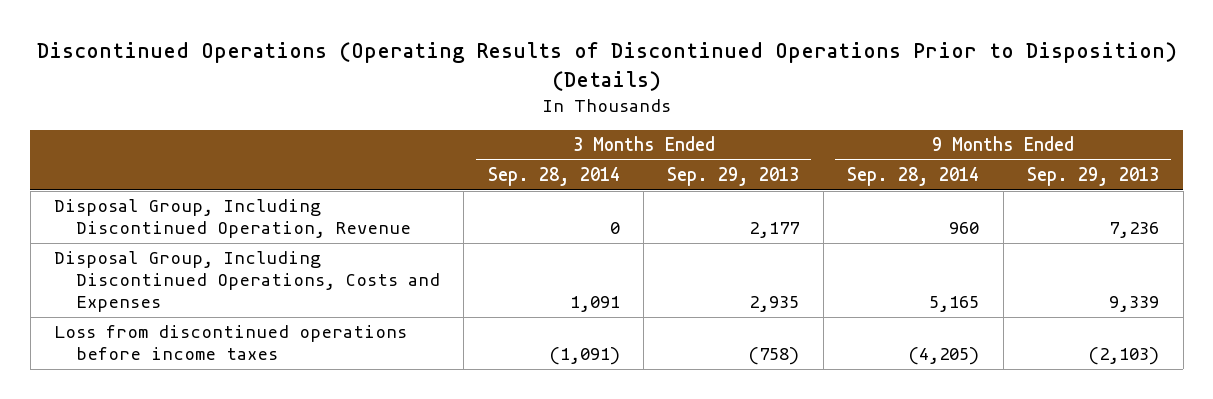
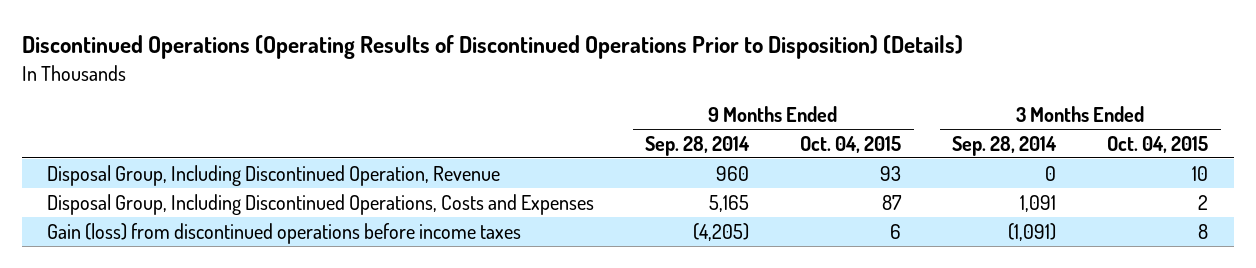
- | 3 Months Ended Sep. 28, 2014 | 3 Months Ended Sep. 29, 2013 | 9 Months Ended Sep. 28, 2014 | 9 Months Ended Sep. 29, 2013
+ | 9 Months Ended Sep. 28, 2014 | 9 Months Ended Oct. 04, 2015 | 3 Months Ended Sep. 28, 2014 | 3 Months Ended Oct. 04, 2015
- Loss from discontinued operations before income taxes | (1,091) | (758) | (4,205) | (2,103)
+ Gain (loss) from discontinued operations before income taxes | (4,205) | 6 | (1,091) | 8

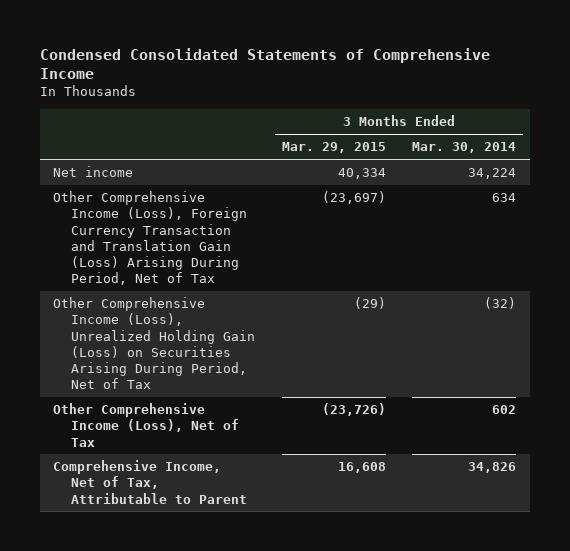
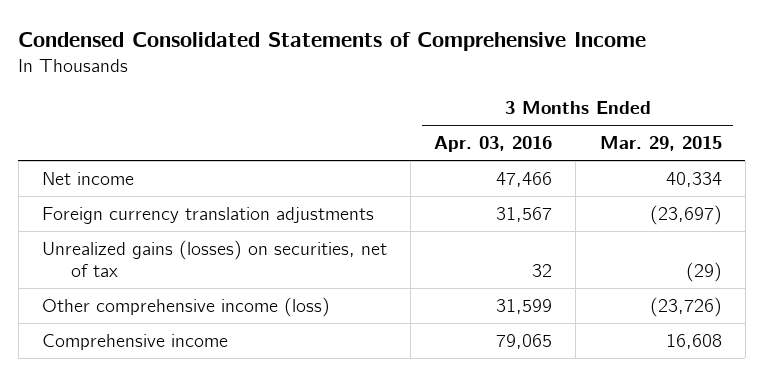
- | 3 Months Ended Mar. 29, 2015 | 3 Months Ended Mar. 30, 2014
+ | 3 Months Ended Apr. 03, 2016 | 3 Months Ended Mar. 29, 2015
- Other Comprehensive Income (Loss), Foreign Currency Transaction and Translation Gain (Loss) Arising During Period, Net of Tax | (23,697) | 634
- Other Comprehensive Income (Loss), Unrealized Holding Gain (Loss) on Securities Arising During Period, Net of Tax | (29) | (32)
- Other Comprehensive Income (Loss), Net of Tax | (23,726) | 602
- Comprehensive Income, Net of Tax, Attributable to Parent | 16,608 | 34,826
+ Foreign currency translation adjustments | 31,567 | (23,697)
+ Unrealized gains (losses) on securities, net of tax | 32 | (29)
+ Other comprehensive income (loss) | 31,599 | (23,726)
+ Comprehensive income | 79,065 | 16,608

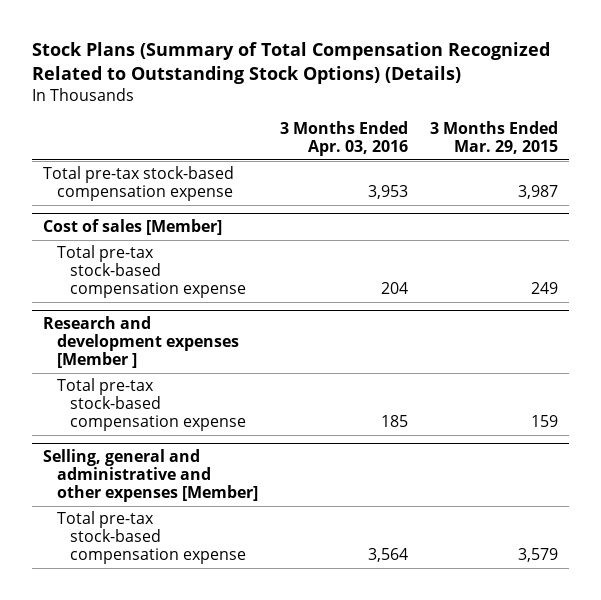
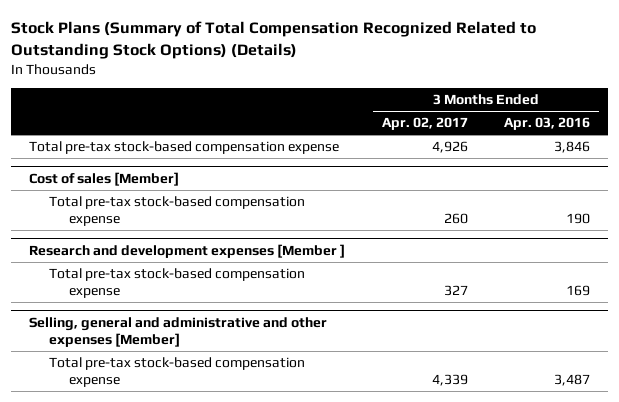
- | 3 Months Ended Apr. 03, 2016 | 3 Months Ended Mar. 29, 2015
+ | 3 Months Ended Apr. 02, 2017 | 3 Months Ended Apr. 03, 2016
- Total pre-tax stock-based compensation expense | 3,953 | 3,987
+ Total pre-tax stock-based compensation expense | 4,926 | 3,846
@ Cost of sales [Member]
- Total pre-tax stock-based compensation expense | 204 | 249
+ Total pre-tax stock-based compensation expense | 260 | 190
@ Research and development expenses [Member ]
- Total pre-tax stock-based compensation expense | 185 | 159
+ Total pre-tax stock-based compensation expense | 327 | 169
@ Selling, general and administrative and other expenses [Member]
- Total pre-tax stock-based compensation expense | 3,564 | 3,579
+ Total pre-tax stock-based compensation expense | 4,339 | 3,487

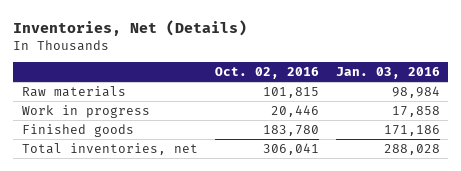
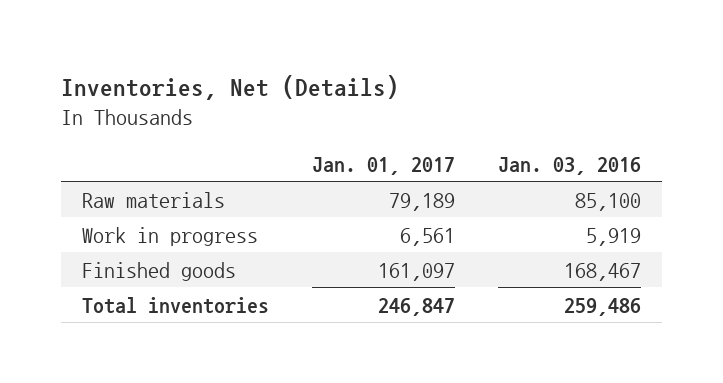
- | Oct. 02, 2016 | Jan. 03, 2016
+ | Jan. 01, 2017 | Jan. 03, 2016
- Raw materials | 101,815 | 98,984
- Work in progress | 20,446 | 17,858
- Finished goods | 183,780 | 171,186
- Total inventories, net | 306,041 | 288,028
+ Raw materials | 79,189 | 85,100
+ Work in progress | 6,561 | 5,919
+ Finished goods | 161,097 | 168,467
+ Total inventories | 246,847 | 259,486

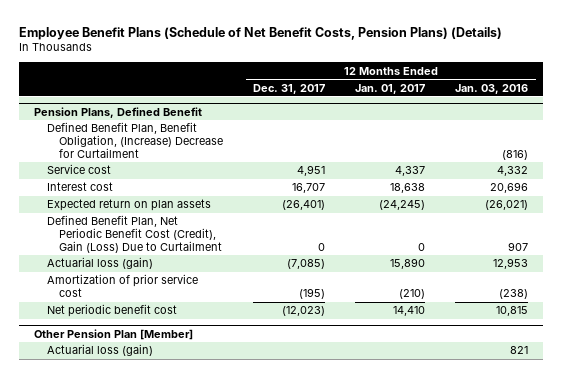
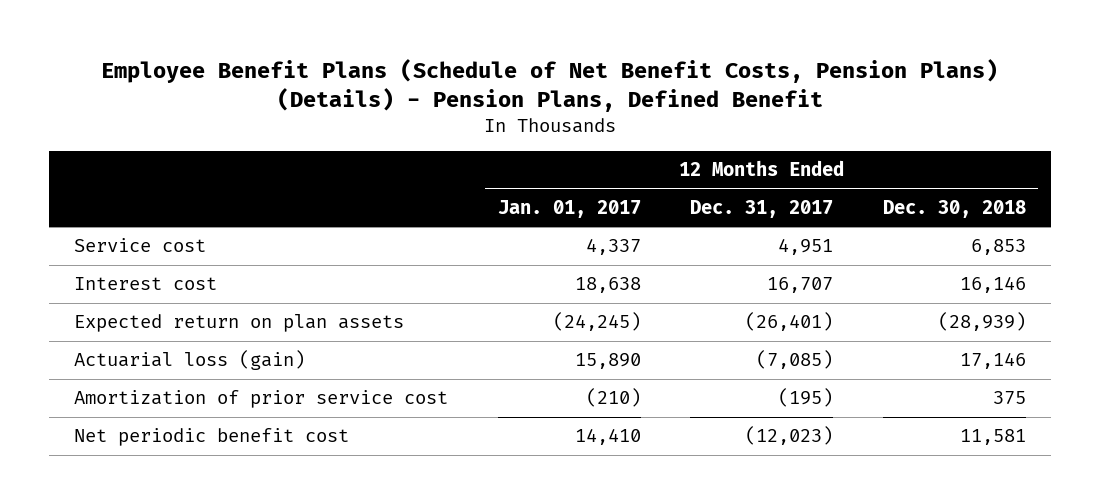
- Employee Benefit Plans (Schedule of Net Benefit Costs, Pension Plans) (Details)
+ Employee Benefit Plans (Schedule of Net Benefit Costs, Pension Plans) (Details) - Pension Plans, Defined Benefit
- | 12 Months Ended Dec. 31, 2017 | 12 Months Ended Jan. 01, 2017 | 12 Months Ended Jan. 03, 2016
+ | 12 Months Ended Jan. 01, 2017 | 12 Months Ended Dec. 31, 2017 | 12 Months Ended Dec. 30, 2018
- Pension Plans, Defined Benefit
- Defined Benefit Plan, Benefit Obligation, (Increase) Decrease for Curtailment | | | (816)
- Defined Benefit Plan, Net Periodic Benefit Cost (Credit), Gain (Loss) Due to Curtailment | 0 | 0 | 907
- Other Pension Plan [Member]
- Actuarial loss (gain) | | | 821

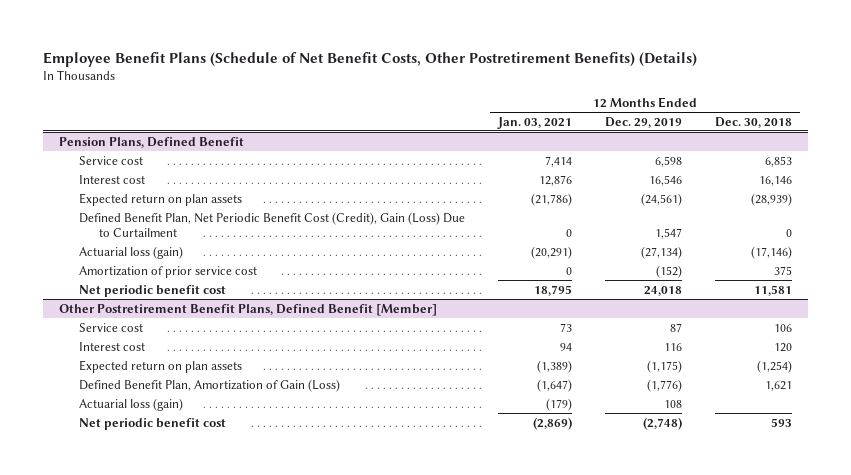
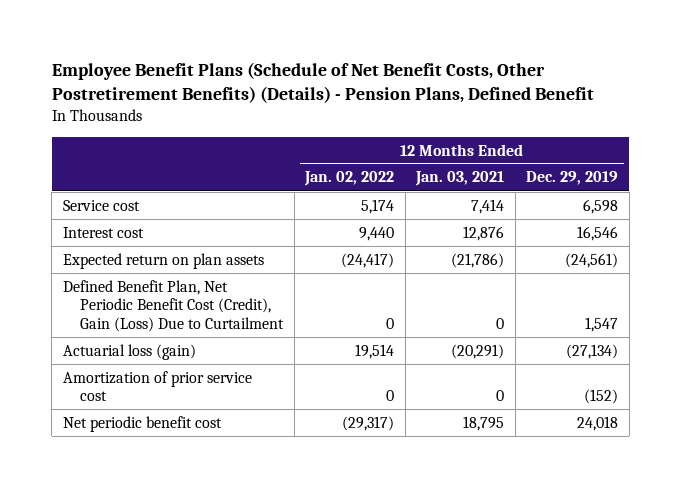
- Employee Benefit Plans (Schedule of Net Benefit Costs, Other Postretirement Benefits) (Details)
+ Employee Benefit Plans (Schedule of Net Benefit Costs, Other Postretirement Benefits) (Details) - Pension Plans, Defined Benefit
- | 12 Months Ended Jan. 03, 2021 | 12 Months Ended Dec. 29, 2019 | 12 Months Ended Dec. 30, 2018
+ | 12 Months Ended Jan. 02, 2022 | 12 Months Ended Jan. 03, 2021 | 12 Months Ended Dec. 29, 2019
- Pension Plans, Defined Benefit
- Other Postretirement Benefit Plans, Defined Benefit [Member]
- Service cost | 73 | 87 | 106
- Interest cost | 94 | 116 | 120
- Expected return on plan assets | (1,389) | (1,175) | (1,254)
- Defined Benefit Plan, Amortization of Gain (Loss) | (1,647) | (1,776) | 1,621
- Actuarial loss (gain) | (179) | 108 |
- Net periodic benefit cost | (2,869) | (2,748) | 593

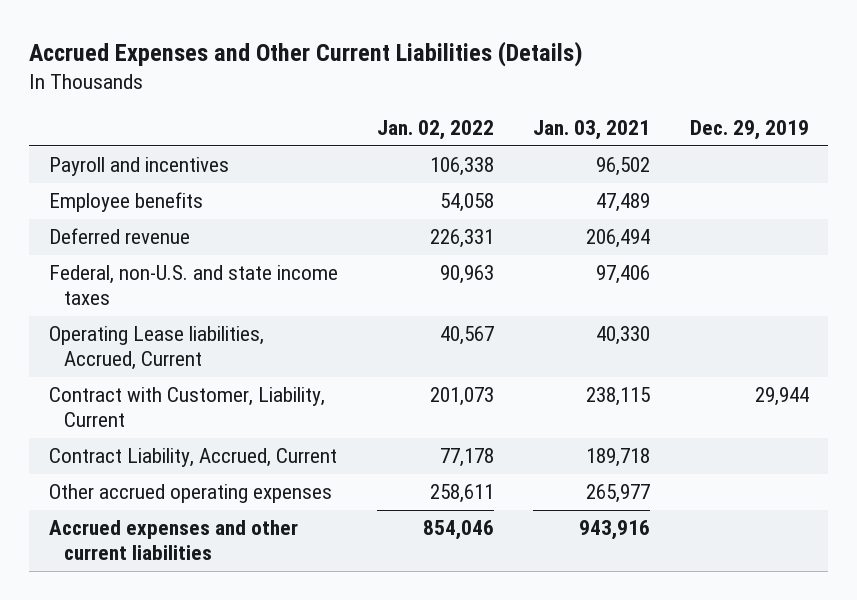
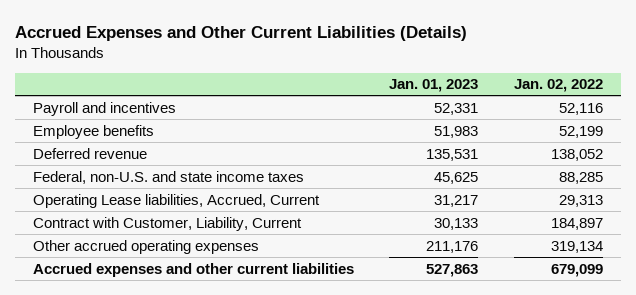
- | Jan. 02, 2022 | Jan. 03, 2021 | Dec. 29, 2019
+ | Jan. 01, 2023 | Jan. 02, 2022
- Payroll and incentives | 106,338 | 96,502 |
- Employee benefits | 54,058 | 47,489 |
- Deferred revenue | 226,331 | 206,494 |
- Federal, non-U.S. and state income taxes | 90,963 | 97,406 |
- Operating Lease liabilities, Accrued, Current | 40,567 | 40,330 |
- Contract with Customer, Liability, Current | 201,073 | 238,115 | 29,944
- Contract Liability, Accrued, Current | 77,178 | 189,718 |
- Other accrued operating expenses | 258,611 | 265,977 |
- Accrued expenses and other current liabilities | 854,046 | 943,916 |
+ Payroll and incentives | 52,331 | 52,116
+ Employee benefits | 51,983 | 52,199
+ Deferred revenue | 135,531 | 138,052
+ Federal, non-U.S. and state income taxes | 45,625 | 88,285
+ Operating Lease liabilities, Accrued, Current | 31,217 | 29,313
+ Contract with Customer, Liability, Current | 30,133 | 184,897
+ Other accrued operating expenses | 211,176 | 319,134
+ Accrued expenses and other current liabilities | 527,863 | 679,099

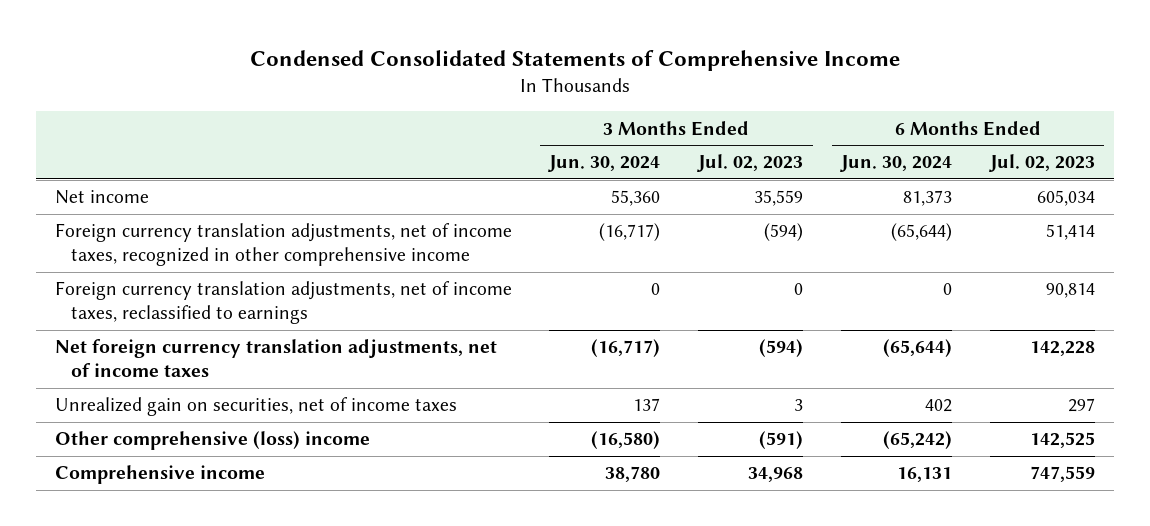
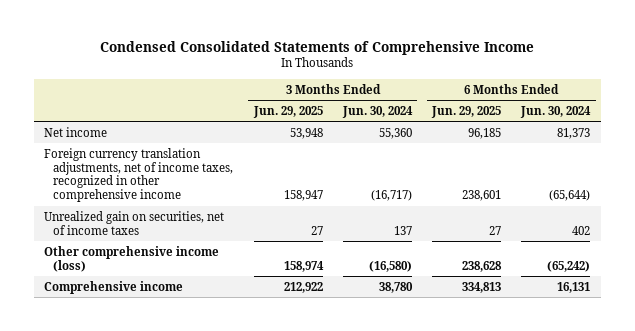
- | 3 Months Ended Jun. 30, 2024 | 3 Months Ended Jul. 02, 2023 | 6 Months Ended Jun. 30, 2024 | 6 Months Ended Jul. 02, 2023
+ | 3 Months Ended Jun. 29, 2025 | 3 Months Ended Jun. 30, 2024 | 6 Months Ended Jun. 29, 2025 | 6 Months Ended Jun. 30, 2024
- Foreign currency translation adjustments, net of income taxes, reclassified to earnings | 0 | 0 | 0 | 90,814
- Net foreign currency translation adjustments, net of income taxes | (16,717) | (594) | (65,644) | 142,228
- Other comprehensive (loss) income | (16,580) | (591) | (65,242) | 142,525
+ Other comprehensive income (loss) | 158,974 | (16,580) | 238,628 | (65,242)

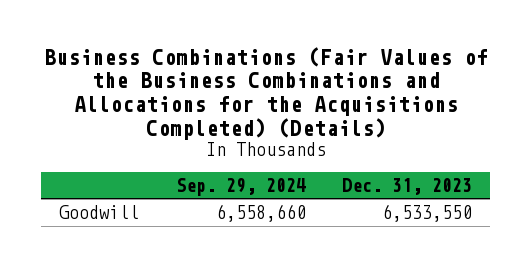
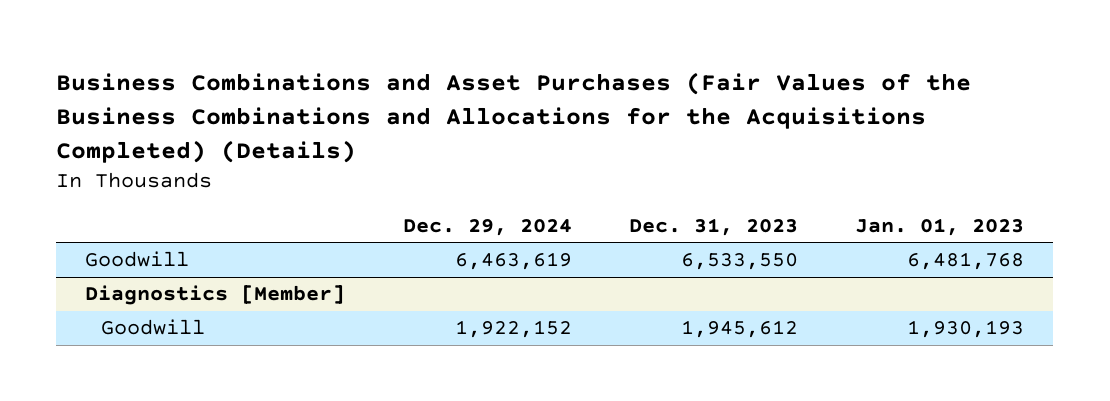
- Business Combinations (Fair Values of the Business Combinations and Allocations for the Acquisitions Completed) (Details)
+ Business Combinations and Asset Purchases (Fair Values of the Business Combinations and Allocations for the Acquisitions Completed) (Details)
- | Sep. 29, 2024 | Dec. 31, 2023
+ | Dec. 29, 2024 | Dec. 31, 2023 | Jan. 01, 2023
+ Diagnostics [Member]
+ Goodwill | 1,922,152 | 1,945,612 | 1,930,193

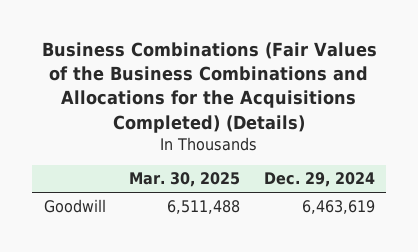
- Business Combinations and Asset Purchases (Fair Values of the Business Combinations and Allocations for the Acquisitions Completed) (Details)
+ Business Combinations (Fair Values of the Business Combinations and Allocations for the Acquisitions Completed) (Details)
- | Dec. 29, 2024 | Dec. 31, 2023 | Jan. 01, 2023
+ | Mar. 30, 2025 | Dec. 29, 2024
- Diagnostics [Member]
- Goodwill | 1,922,152 | 1,945,612 | 1,930,193

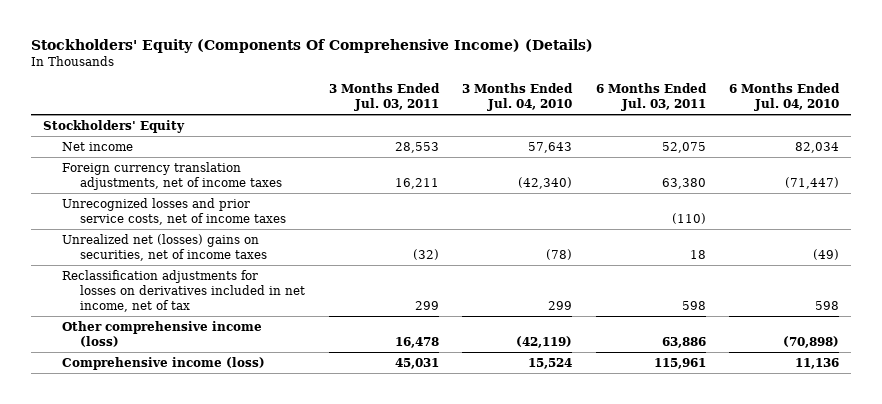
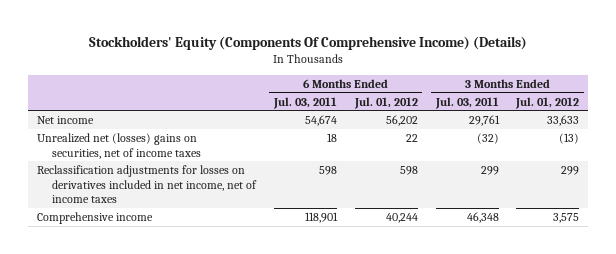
- | 3 Months Ended Jul. 03, 2011 | 3 Months Ended Jul. 04, 2010 | 6 Months Ended Jul. 03, 2011 | 6 Months Ended Jul. 04, 2010
+ | 6 Months Ended Jul. 03, 2011 | 6 Months Ended Jul. 01, 2012 | 3 Months Ended Jul. 03, 2011 | 3 Months Ended Jul. 01, 2012
- Stockholders' Equity
- Net income | 28,553 | 57,643 | 52,075 | 82,034
- Foreign currency translation adjustments, net of income taxes | 16,211 | (42,340) | 63,380 | (71,447)
- Unrecognized losses and prior service costs, net of income taxes | | | (110) |
+ Net income | 54,674 | 56,202 | 29,761 | 33,633
- Reclassification adjustments for losses on derivatives included in net income, net of tax | 299 | 299 | 598 | 598
- Other comprehensive income (loss) | 16,478 | (42,119) | 63,886 | (70,898)
- Comprehensive income (loss) | 45,031 | 15,524 | 115,961 | 11,136
+ Reclassification adjustments for losses on derivatives included in net income, net of income taxes | 598 | 598 | 299 | 299
+ Comprehensive income | 118,901 | 40,244 | 46,348 | 3,575

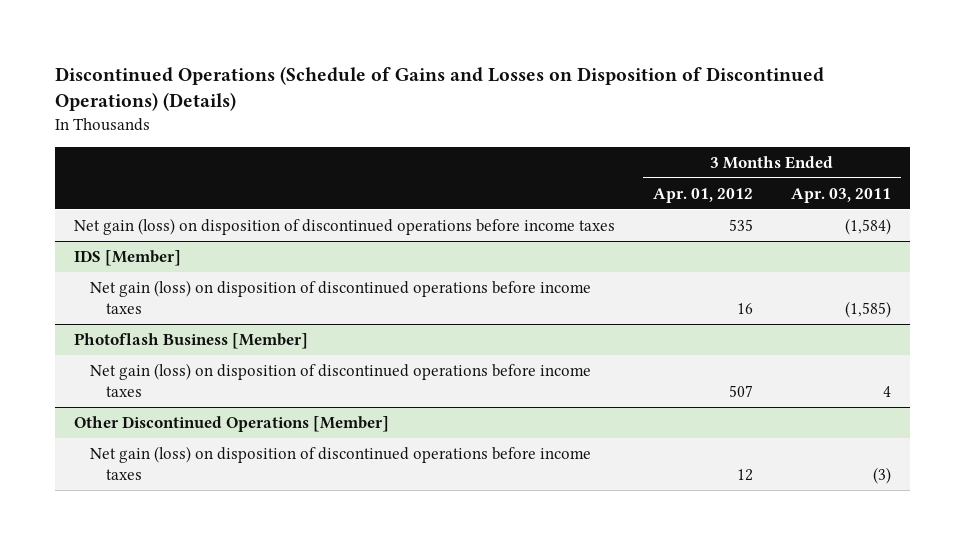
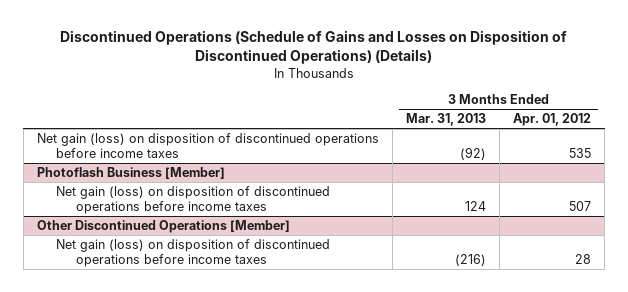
- | 3 Months Ended Apr. 01, 2012 | 3 Months Ended Apr. 03, 2011
+ | 3 Months Ended Mar. 31, 2013 | 3 Months Ended Apr. 01, 2012
- IDS [Member]
- Net gain (loss) on disposition of discontinued operations before income taxes | 16 | (1,585)
@ Other Discontinued Operations [Member]
- Net gain (loss) on disposition of discontinued operations before income taxes | 12 | (3)
+ Net gain (loss) on disposition of discontinued operations before income taxes | (216) | 28

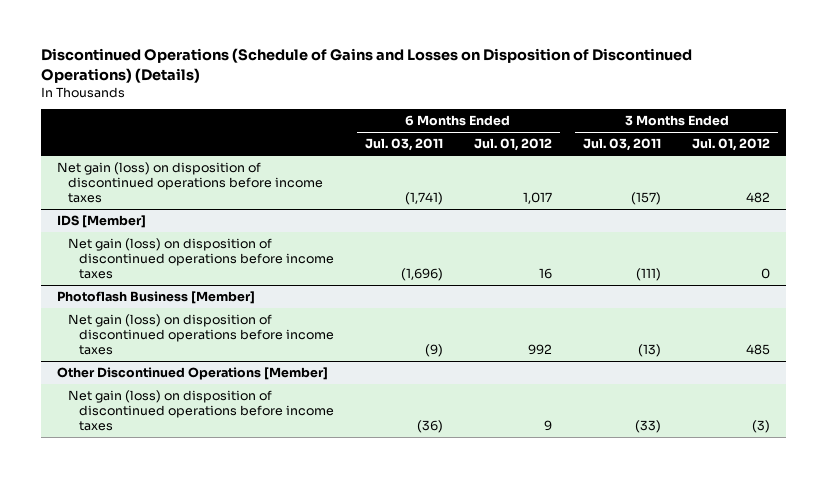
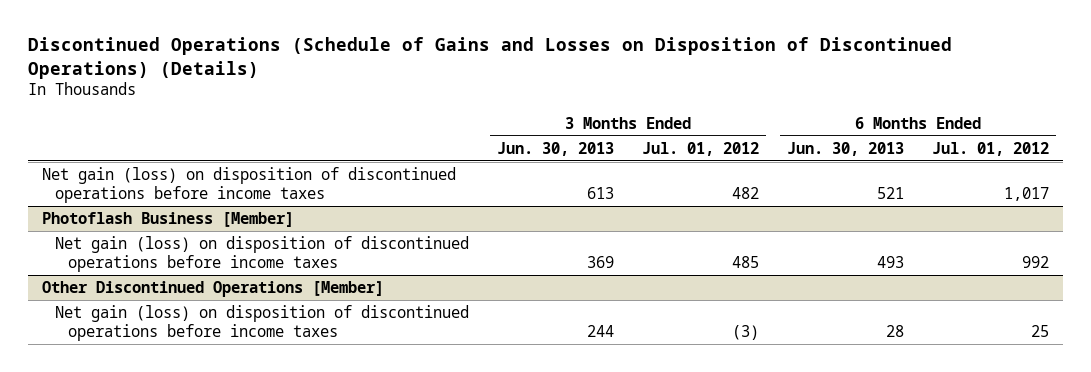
- | 6 Months Ended Jul. 03, 2011 | 6 Months Ended Jul. 01, 2012 | 3 Months Ended Jul. 03, 2011 | 3 Months Ended Jul. 01, 2012
+ | 3 Months Ended Jun. 30, 2013 | 3 Months Ended Jul. 01, 2012 | 6 Months Ended Jun. 30, 2013 | 6 Months Ended Jul. 01, 2012
- IDS [Member]
- Net gain (loss) on disposition of discontinued operations before income taxes | (1,696) | 16 | (111) | 0
@ Other Discontinued Operations [Member]
- Net gain (loss) on disposition of discontinued operations before income taxes | (36) | 9 | (33) | (3)
+ Net gain (loss) on disposition of discontinued operations before income taxes | 244 | (3) | 28 | 25

